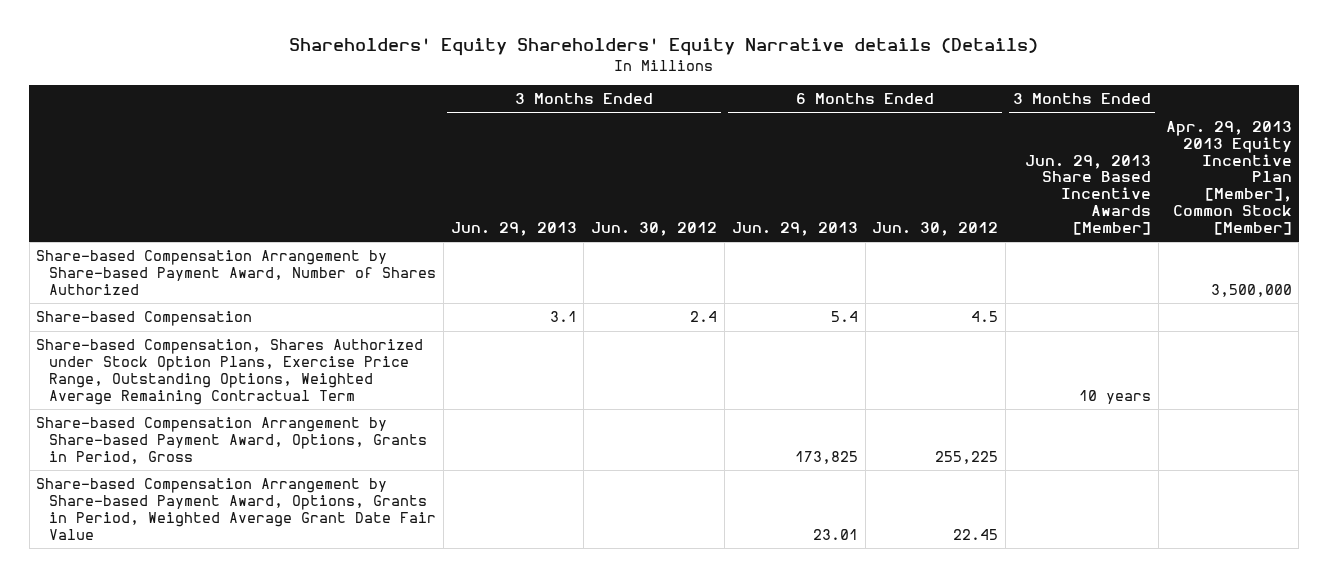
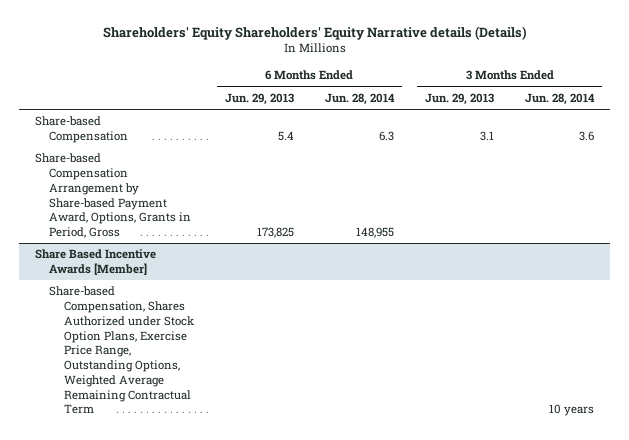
- | 3 Months Ended Jun. 29, 2013 | 3 Months Ended Jun. 30, 2012 | 6 Months Ended Jun. 29, 2013 | 6 Months Ended Jun. 30, 2012 | 3 Months Ended Jun. 29, 2013 Share Based Incentive Awards [Member] | Apr. 29, 2013 2013 Equity Incentive Plan [Member], Common Stock [Member]
+ | 6 Months Ended Jun. 29, 2013 | 6 Months Ended Jun. 28, 2014 | 3 Months Ended Jun. 29, 2013 | 3 Months Ended Jun. 28, 2014
- Share-based Compensation Arrangement by Share-based Payment Award, Number of Shares Authorized | | | | | | 3,500,000
- Share-based Compensation, Shares Authorized under Stock Option Plans, Exercise Price Range, Outstanding Options, Weighted Average Remaining Contractual Term | | | | | 10 years |
- Share-based Compensation Arrangement by Share-based Payment Award, Options, Grants in Period, Weighted Average Grant Date Fair Value | | | 23.01 | 22.45 | |
+ Share Based Incentive Awards [Member]
+ Share-based Compensation, Shares Authorized under Stock Option Plans, Exercise Price Range, Outstanding Options, Weighted Average Remaining Contractual Term | | | | 10 years

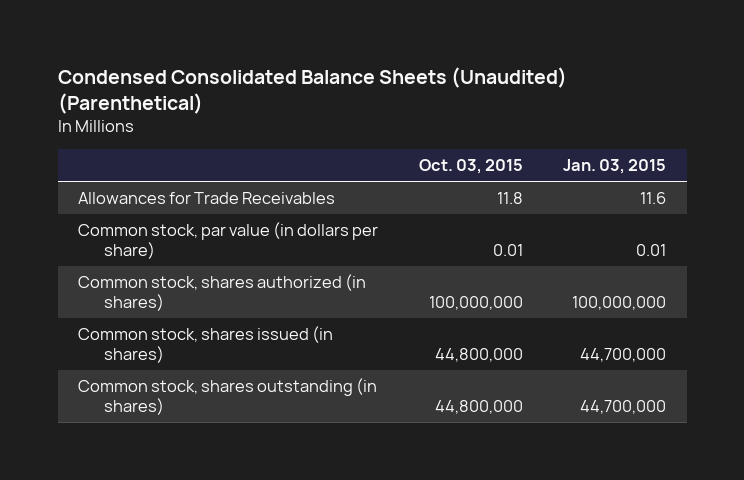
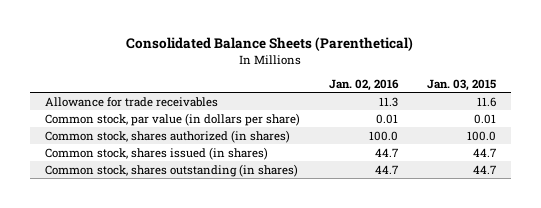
- Condensed Consolidated Balance Sheets (Unaudited) (Parenthetical)
+ Consolidated Balance Sheets (Parenthetical)
- | Oct. 03, 2015 | Jan. 03, 2015
+ | Jan. 02, 2016 | Jan. 03, 2015
- Allowances for Trade Receivables | 11.8 | 11.6
+ Allowance for trade receivables | 11.3 | 11.6
- Common stock, shares authorized (in shares) | 100,000,000 | 100,000,000
- Common stock, shares issued (in shares) | 44,800,000 | 44,700,000
- Common stock, shares outstanding (in shares) | 44,800,000 | 44,700,000
+ Common stock, shares authorized (in shares) | 100.0 | 100.0
+ Common stock, shares issued (in shares) | 44.7 | 44.7
+ Common stock, shares outstanding (in shares) | 44.7 | 44.7

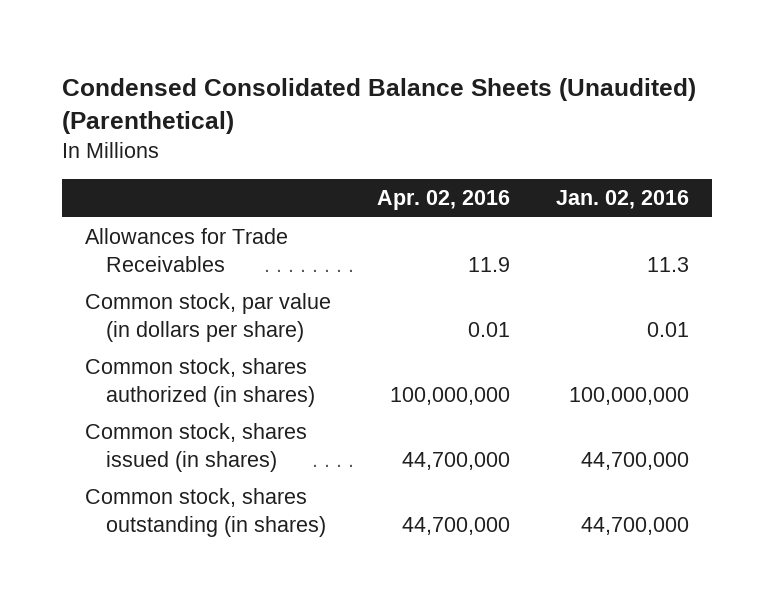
- Consolidated Balance Sheets (Parenthetical)
+ Condensed Consolidated Balance Sheets (Unaudited) (Parenthetical)
- | Jan. 02, 2016 | Jan. 03, 2015
+ | Apr. 02, 2016 | Jan. 02, 2016
- Allowance for trade receivables | 11.3 | 11.6
+ Allowances for Trade Receivables | 11.9 | 11.3
- Common stock, shares authorized (in shares) | 100.0 | 100.0
- Common stock, shares issued (in shares) | 44.7 | 44.7
- Common stock, shares outstanding (in shares) | 44.7 | 44.7
+ Common stock, shares authorized (in shares) | 100,000,000 | 100,000,000
+ Common stock, shares issued (in shares) | 44,700,000 | 44,700,000
+ Common stock, shares outstanding (in shares) | 44,700,000 | 44,700,000

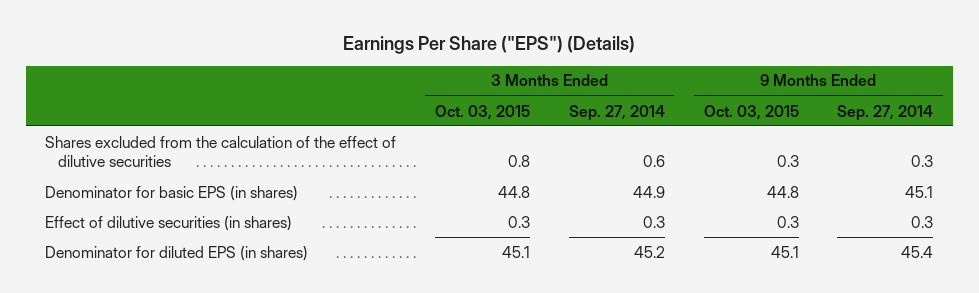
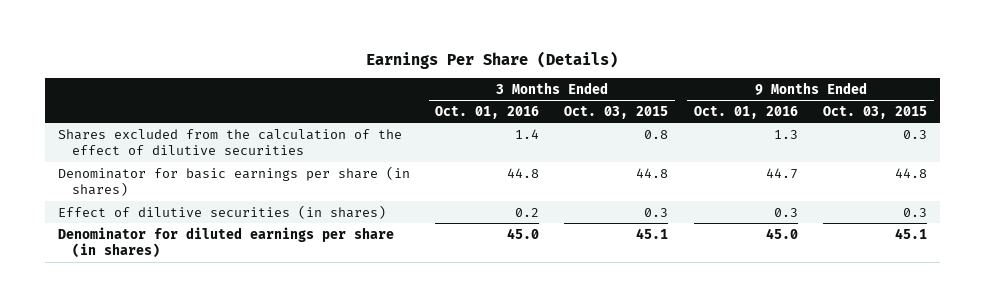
- Earnings Per Share ("EPS") (Details)
+ Earnings Per Share (Details)
- | 3 Months Ended Oct. 03, 2015 | 3 Months Ended Sep. 27, 2014 | 9 Months Ended Oct. 03, 2015 | 9 Months Ended Sep. 27, 2014
+ | 3 Months Ended Oct. 01, 2016 | 3 Months Ended Oct. 03, 2015 | 9 Months Ended Oct. 01, 2016 | 9 Months Ended Oct. 03, 2015
- Denominator for basic EPS (in shares) | 44.8 | 44.9 | 44.8 | 45.1
+ Denominator for basic earnings per share (in shares) | 44.8 | 44.8 | 44.7 | 44.8
- Denominator for diluted EPS (in shares) | 45.1 | 45.2 | 45.1 | 45.4
+ Denominator for diluted earnings per share (in shares) | 45.0 | 45.1 | 45.0 | 45.1

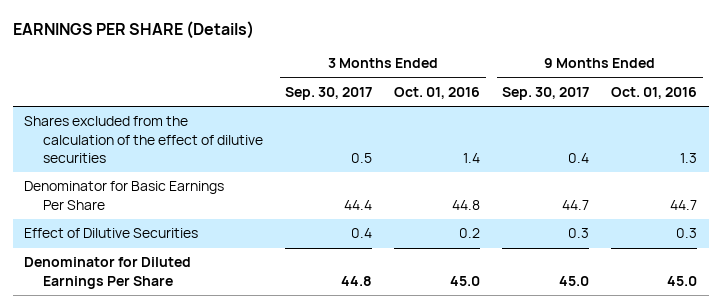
- Earnings Per Share (Details)
+ EARNINGS PER SHARE (Details)
- | 3 Months Ended Oct. 01, 2016 | 3 Months Ended Oct. 03, 2015 | 9 Months Ended Oct. 01, 2016 | 9 Months Ended Oct. 03, 2015
+ | 3 Months Ended Sep. 30, 2017 | 3 Months Ended Oct. 01, 2016 | 9 Months Ended Sep. 30, 2017 | 9 Months Ended Oct. 01, 2016
- Denominator for basic earnings per share (in shares) | 44.8 | 44.8 | 44.7 | 44.8
- Effect of dilutive securities (in shares) | 0.2 | 0.3 | 0.3 | 0.3
- Denominator for diluted earnings per share (in shares) | 45.0 | 45.1 | 45.0 | 45.1
+ Denominator for Basic Earnings Per Share | 44.4 | 44.8 | 44.7 | 44.7
+ Effect of Dilutive Securities | 0.4 | 0.2 | 0.3 | 0.3
+ Denominator for Diluted Earnings Per Share | 44.8 | 45.0 | 45.0 | 45.0

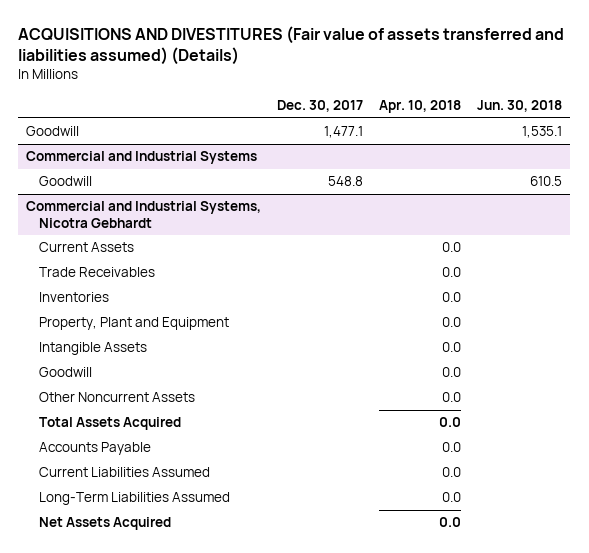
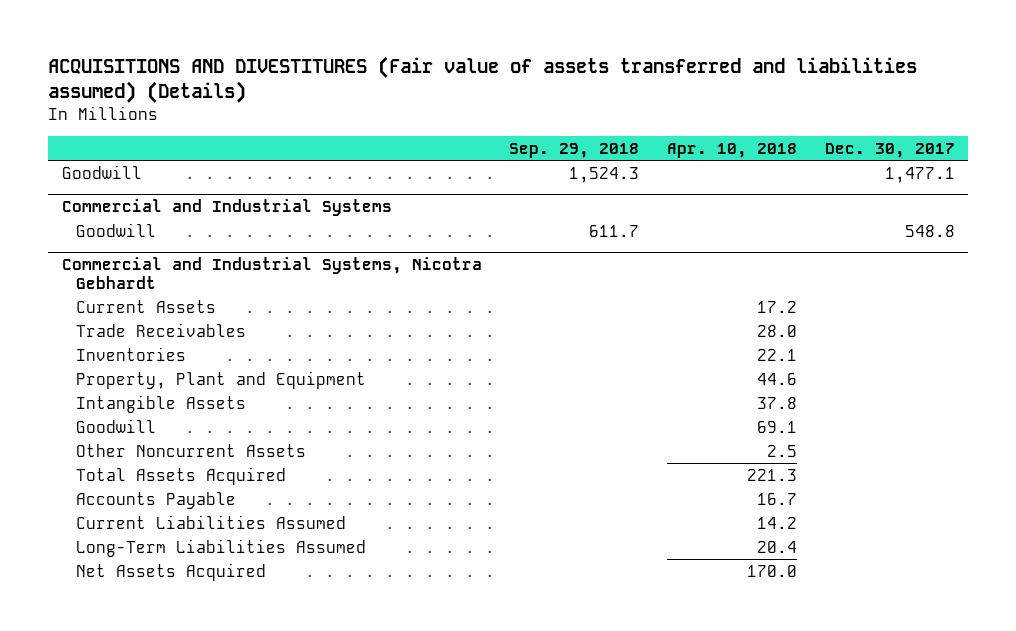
- | Dec. 30, 2017 | Apr. 10, 2018 | Jun. 30, 2018
+ | Sep. 29, 2018 | Apr. 10, 2018 | Dec. 30, 2017
@ Commercial and Industrial Systems, Nicotra Gebhardt
- Current Assets | | 0.0 |
- Trade Receivables | | 0.0 |
- Inventories | | 0.0 |
- Property, Plant and Equipment | | 0.0 |
- Intangible Assets | | 0.0 |
- Goodwill | | 0.0 |
- Other Noncurrent Assets | | 0.0 |
- Total Assets Acquired | | 0.0 |
- Accounts Payable | | 0.0 |
- Current Liabilities Assumed | | 0.0 |
- Long-Term Liabilities Assumed | | 0.0 |
- Net Assets Acquired | | 0.0 |
+ Current Assets | | 17.2 |
+ Trade Receivables | | 28.0 |
+ Inventories | | 22.1 |
+ Property, Plant and Equipment | | 44.6 |
+ Intangible Assets | | 37.8 |
+ Goodwill | | 69.1 |
+ Other Noncurrent Assets | | 2.5 |
+ Total Assets Acquired | | 221.3 |
+ Accounts Payable | | 16.7 |
+ Current Liabilities Assumed | | 14.2 |
+ Long-Term Liabilities Assumed | | 20.4 |
+ Net Assets Acquired | | 170.0 |

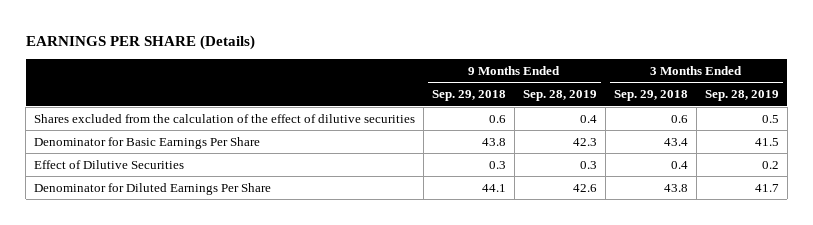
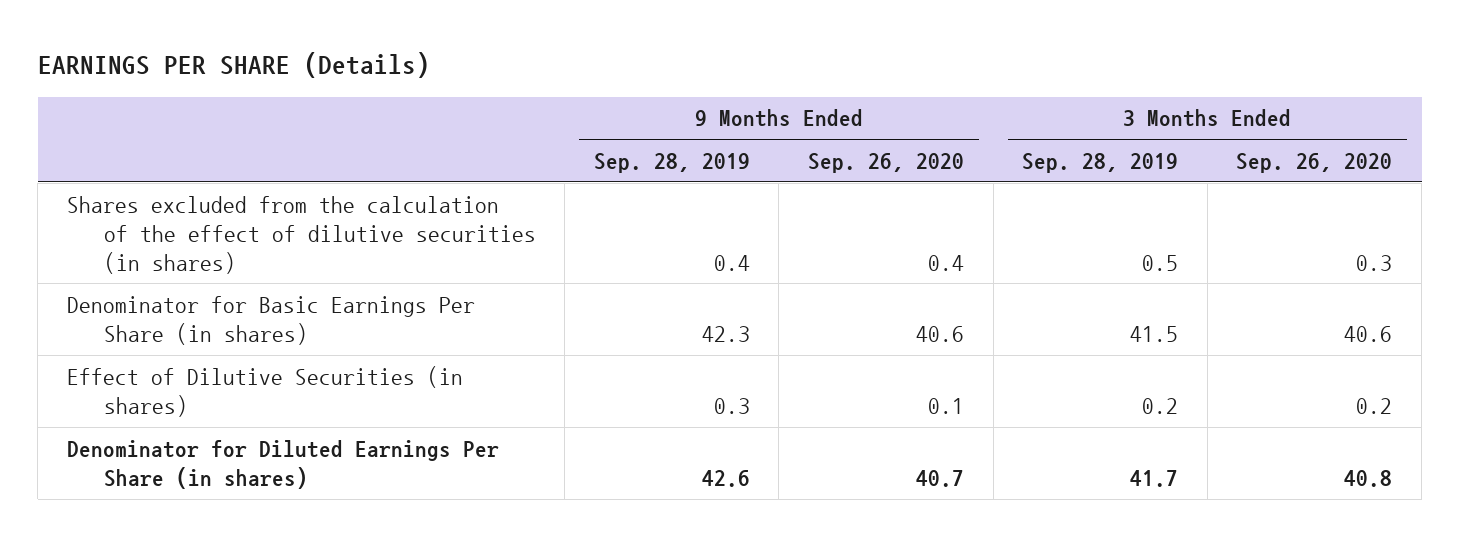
- | 9 Months Ended Sep. 29, 2018 | 9 Months Ended Sep. 28, 2019 | 3 Months Ended Sep. 29, 2018 | 3 Months Ended Sep. 28, 2019
+ | 9 Months Ended Sep. 28, 2019 | 9 Months Ended Sep. 26, 2020 | 3 Months Ended Sep. 28, 2019 | 3 Months Ended Sep. 26, 2020
- Shares excluded from the calculation of the effect of dilutive securities | 0.6 | 0.4 | 0.6 | 0.5
- Denominator for Basic Earnings Per Share | 43.8 | 42.3 | 43.4 | 41.5
- Effect of Dilutive Securities | 0.3 | 0.3 | 0.4 | 0.2
- Denominator for Diluted Earnings Per Share | 44.1 | 42.6 | 43.8 | 41.7
+ Shares excluded from the calculation of the effect of dilutive securities (in shares) | 0.4 | 0.4 | 0.5 | 0.3
+ Denominator for Basic Earnings Per Share (in shares) | 42.3 | 40.6 | 41.5 | 40.6
+ Effect of Dilutive Securities (in shares) | 0.3 | 0.1 | 0.2 | 0.2
+ Denominator for Diluted Earnings Per Share (in shares) | 42.6 | 40.7 | 41.7 | 40.8

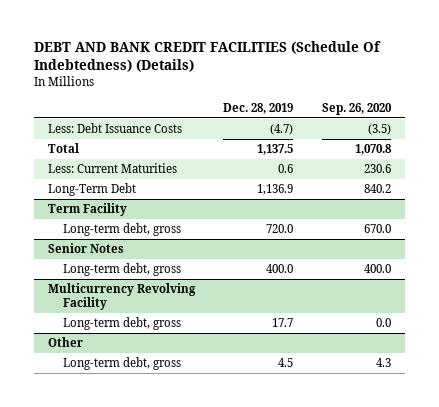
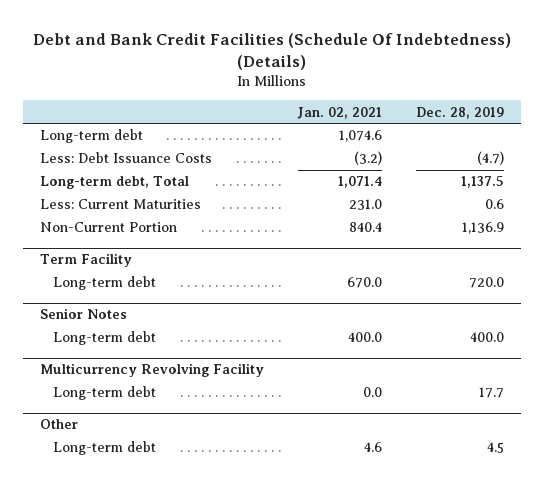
- DEBT AND BANK CREDIT FACILITIES (Schedule Of Indebtedness) (Details)
+ Debt and Bank Credit Facilities (Schedule Of Indebtedness) (Details)
- | Dec. 28, 2019 | Sep. 26, 2020
+ | Jan. 02, 2021 | Dec. 28, 2019
+ Long-term debt | 1,074.6 |
- Total | 1,137.5 | 1,070.8
+ Long-term debt, Total | 1,071.4 | 1,137.5
- Long-Term Debt | 1,136.9 | 840.2
+ Non-Current Portion | 840.4 | 1,136.9
@ Term Facility
- Long-term debt, gross | 720.0 | 670.0
+ Long-term debt | 670.0 | 720.0
@ Senior Notes
- Long-term debt, gross | 400.0 | 400.0
+ Long-term debt | 400.0 | 400.0
@ Multicurrency Revolving Facility
- Long-term debt, gross | 17.7 | 0.0
+ Long-term debt | 0.0 | 17.7
@ Other
- Long-term debt, gross | 4.5 | 4.3
+ Long-term debt | 4.6 | 4.5

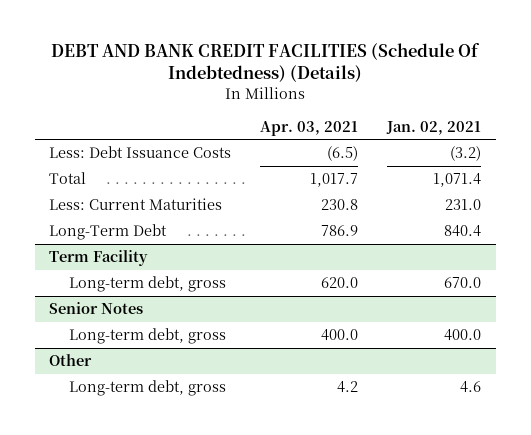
- Debt and Bank Credit Facilities (Schedule Of Indebtedness) (Details)
+ DEBT AND BANK CREDIT FACILITIES (Schedule Of Indebtedness) (Details)
- | Jan. 02, 2021 | Dec. 28, 2019
+ | Apr. 03, 2021 | Jan. 02, 2021
- Long-term debt | 1,074.6 |
- Long-term debt, Total | 1,071.4 | 1,137.5
+ Total | 1,017.7 | 1,071.4
- Non-Current Portion | 840.4 | 1,136.9
+ Long-Term Debt | 786.9 | 840.4
@ Term Facility
- Long-term debt | 670.0 | 720.0
+ Long-term debt, gross | 620.0 | 670.0
@ Senior Notes
- Long-term debt | 400.0 | 400.0
- Multicurrency Revolving Facility
- Long-term debt | 0.0 | 17.7
@ Senior Notes
+ Long-term debt, gross | 400.0 | 400.0
@ Other
- Long-term debt | 4.6 | 4.5
+ Long-term debt, gross | 4.2 | 4.6

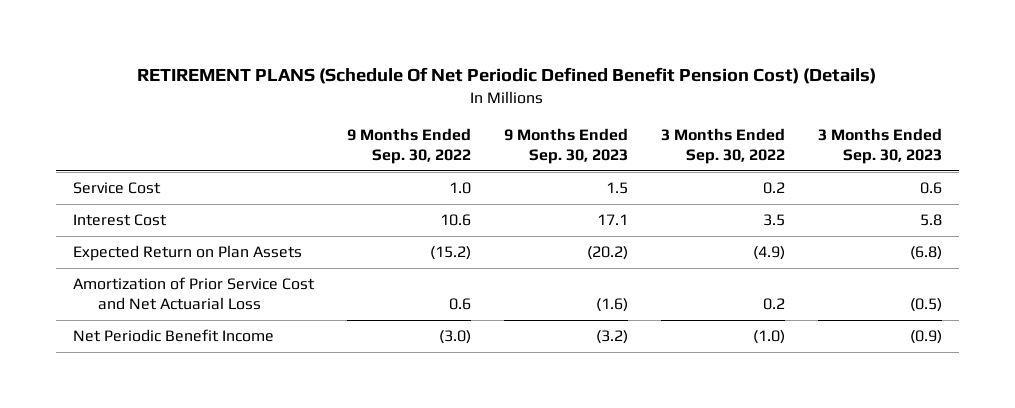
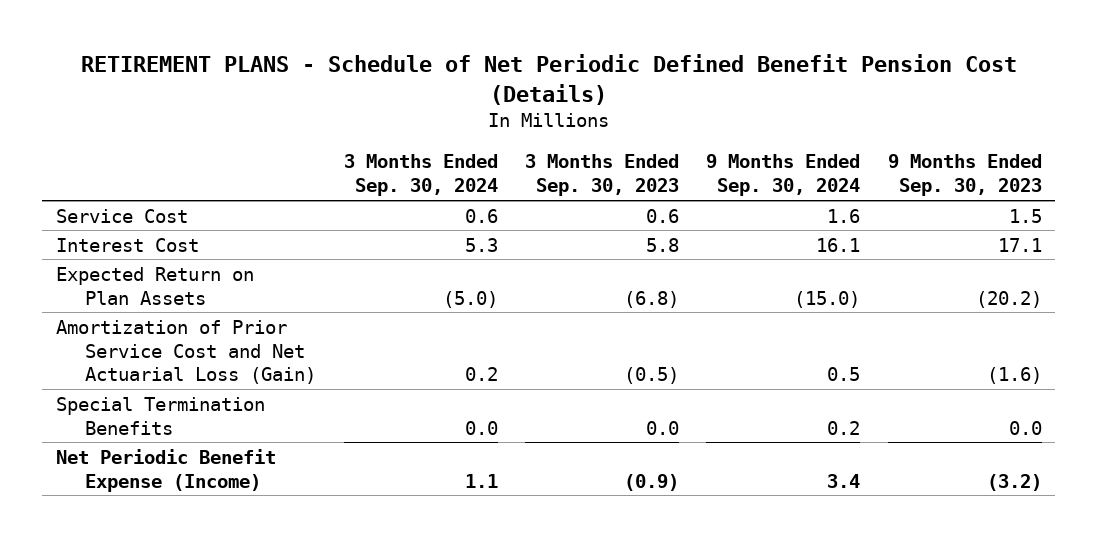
- RETIREMENT PLANS (Schedule Of Net Periodic Defined Benefit Pension Cost) (Details)
+ RETIREMENT PLANS - Schedule of Net Periodic Defined Benefit Pension Cost (Details)
- | 9 Months Ended Sep. 30, 2022 | 9 Months Ended Sep. 30, 2023 | 3 Months Ended Sep. 30, 2022 | 3 Months Ended Sep. 30, 2023
+ | 3 Months Ended Sep. 30, 2024 | 3 Months Ended Sep. 30, 2023 | 9 Months Ended Sep. 30, 2024 | 9 Months Ended Sep. 30, 2023
- Amortization of Prior Service Cost and Net Actuarial Loss | 0.6 | (1.6) | 0.2 | (0.5)
- Net Periodic Benefit Income | (3.0) | (3.2) | (1.0) | (0.9)
+ Amortization of Prior Service Cost and Net Actuarial Loss (Gain) | 0.2 | (0.5) | 0.5 | (1.6)
+ Special Termination Benefits | 0.0 | 0.0 | 0.2 | 0.0
+ Net Periodic Benefit Expense (Income) | 1.1 | (0.9) | 3.4 | (3.2)

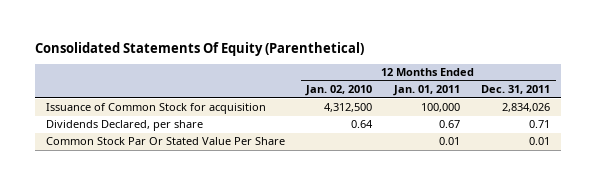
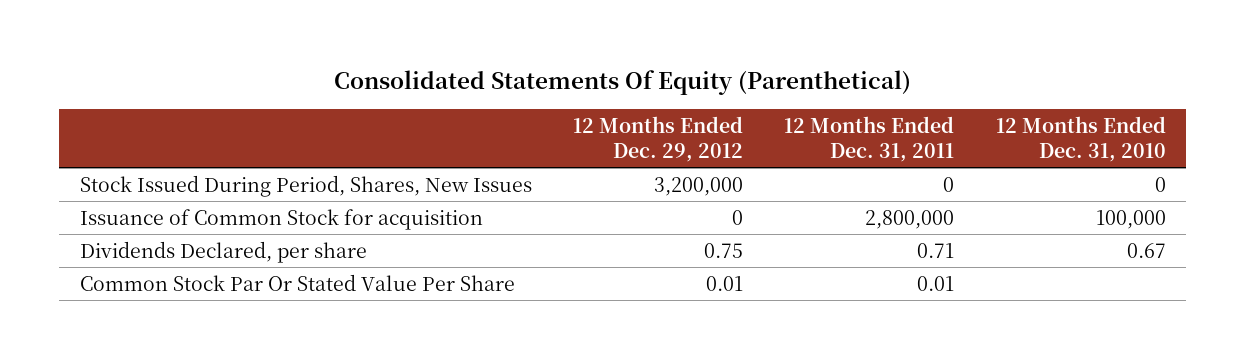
- | 12 Months Ended Jan. 02, 2010 | 12 Months Ended Jan. 01, 2011 | 12 Months Ended Dec. 31, 2011
+ | 12 Months Ended Dec. 29, 2012 | 12 Months Ended Dec. 31, 2011 | 12 Months Ended Dec. 31, 2010
- Issuance of Common Stock for acquisition | 4,312,500 | 100,000 | 2,834,026
+ Stock Issued During Period, Shares, New Issues | 3,200,000 | 0 | 0
+ Issuance of Common Stock for acquisition | 0 | 2,800,000 | 100,000

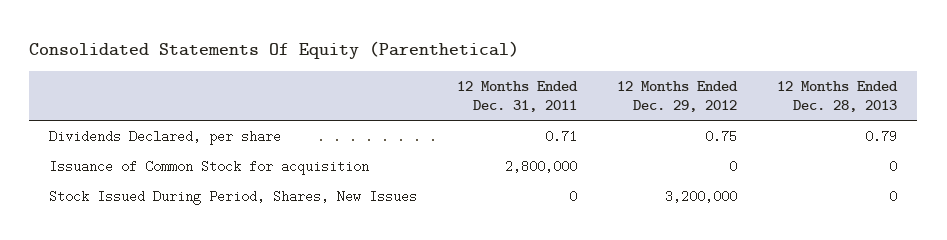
- | 12 Months Ended Dec. 29, 2012 | 12 Months Ended Dec. 31, 2011 | 12 Months Ended Dec. 31, 2010
+ | 12 Months Ended Dec. 31, 2011 | 12 Months Ended Dec. 29, 2012 | 12 Months Ended Dec. 28, 2013
- Common Stock Par Or Stated Value Per Share | 0.01 | 0.01 |
moved down: Issuance of Common Stock for acquisition | 2,800,000 | 0 | 0
moved down: Stock Issued During Period, Shares, New Issues | 0 | 3,200,000 | 0

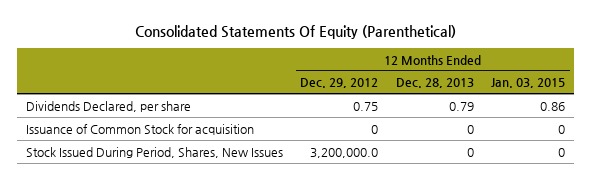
- | 12 Months Ended Dec. 31, 2011 | 12 Months Ended Dec. 29, 2012 | 12 Months Ended Dec. 28, 2013
+ | 12 Months Ended Dec. 29, 2012 | 12 Months Ended Dec. 28, 2013 | 12 Months Ended Jan. 03, 2015
- Stock Issued During Period, Shares, New Issues | 0 | 3,200,000 | 0
+ Stock Issued During Period, Shares, New Issues | 3,200,000.0 | 0 | 0

